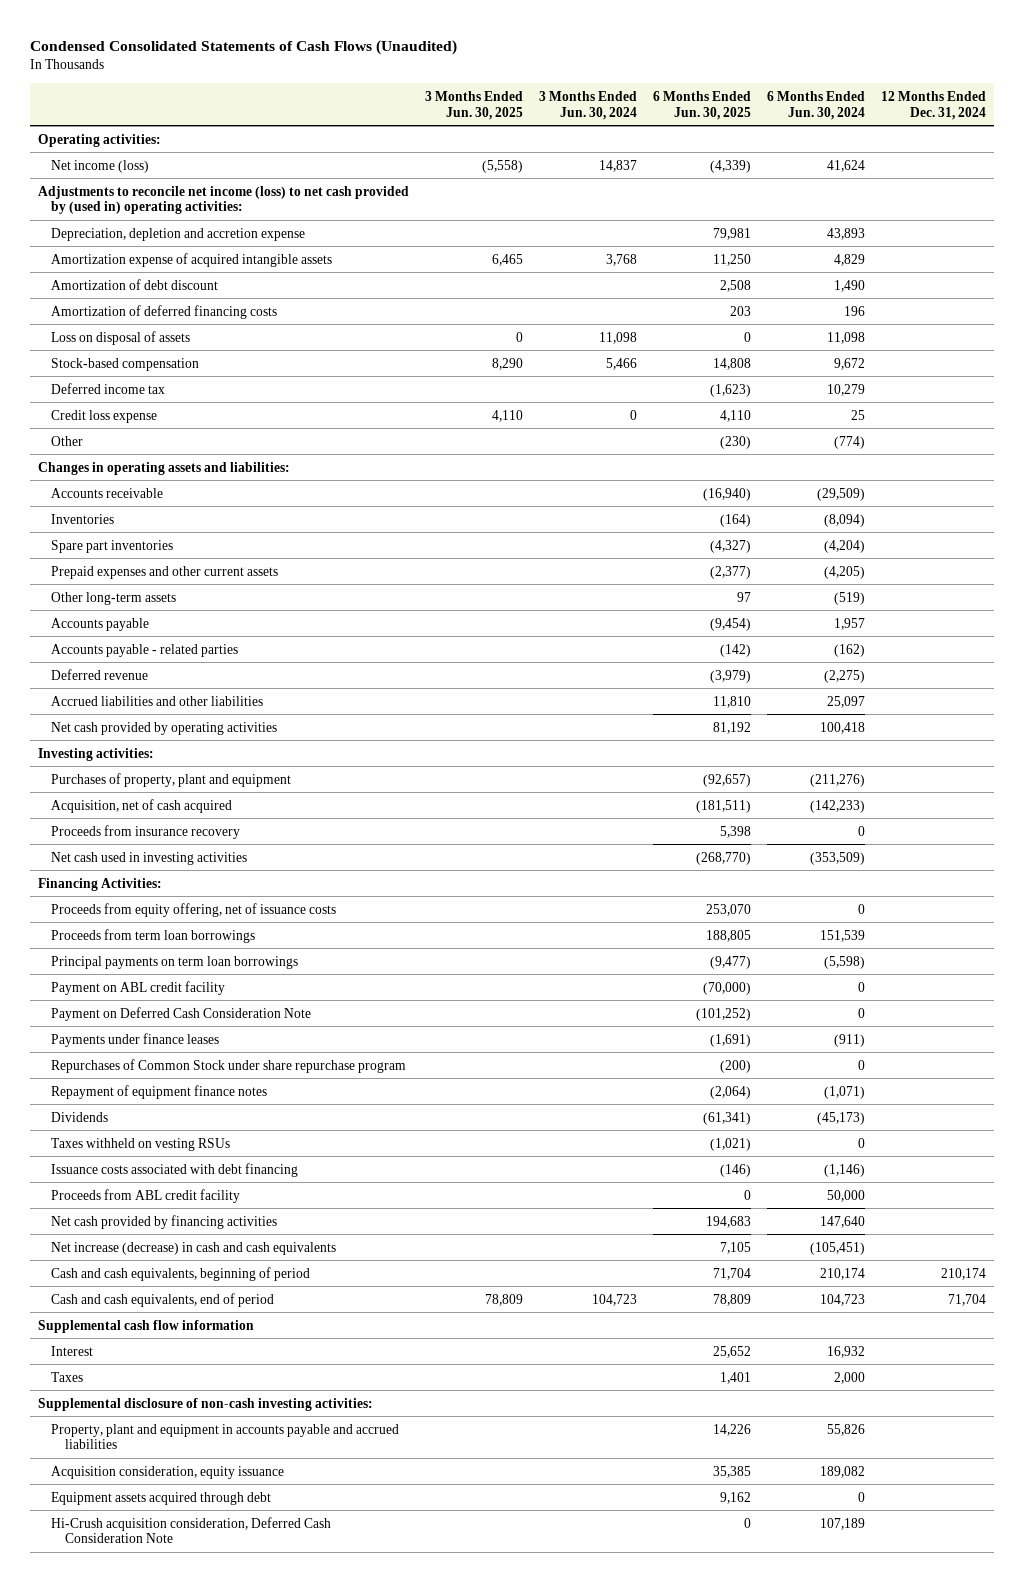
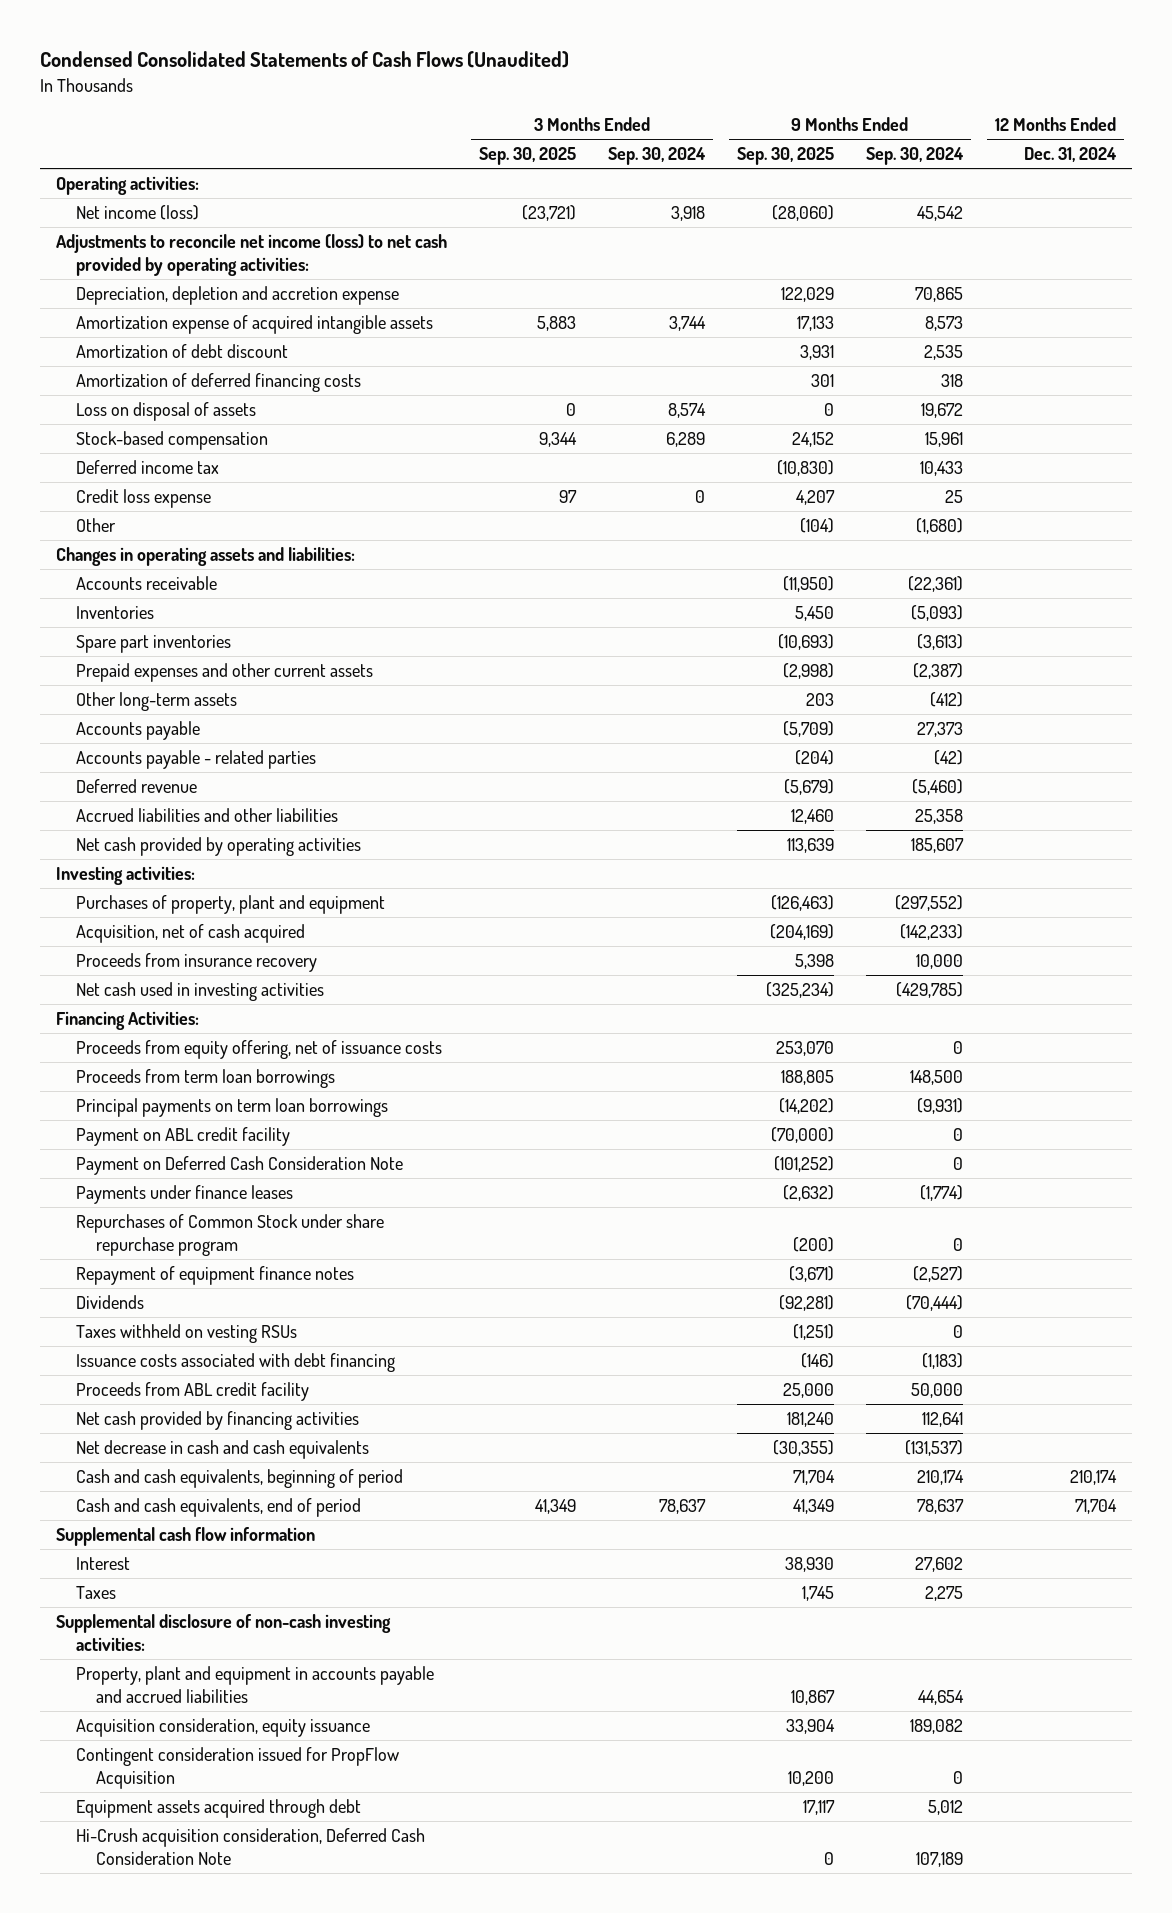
- | 3 Months Ended Jun. 30, 2025 | 3 Months Ended Jun. 30, 2024 | 6 Months Ended Jun. 30, 2025 | 6 Months Ended Jun. 30, 2024 | 12 Months Ended Dec. 31, 2024
+ | 3 Months Ended Sep. 30, 2025 | 3 Months Ended Sep. 30, 2024 | 9 Months Ended Sep. 30, 2025 | 9 Months Ended Sep. 30, 2024 | 12 Months Ended Dec. 31, 2024
- Adjustments to reconcile net income (loss) to net cash provided by (used in) operating activities:
+ Adjustments to reconcile net income (loss) to net cash provided by operating activities:
- Net increase (decrease) in cash and cash equivalents | | | 7,105 | (105,451) |
+ Net decrease in cash and cash equivalents | | | (30,355) | (131,537) |
+ Contingent consideration issued for PropFlow Acquisition | | | 10,200 | 0 |

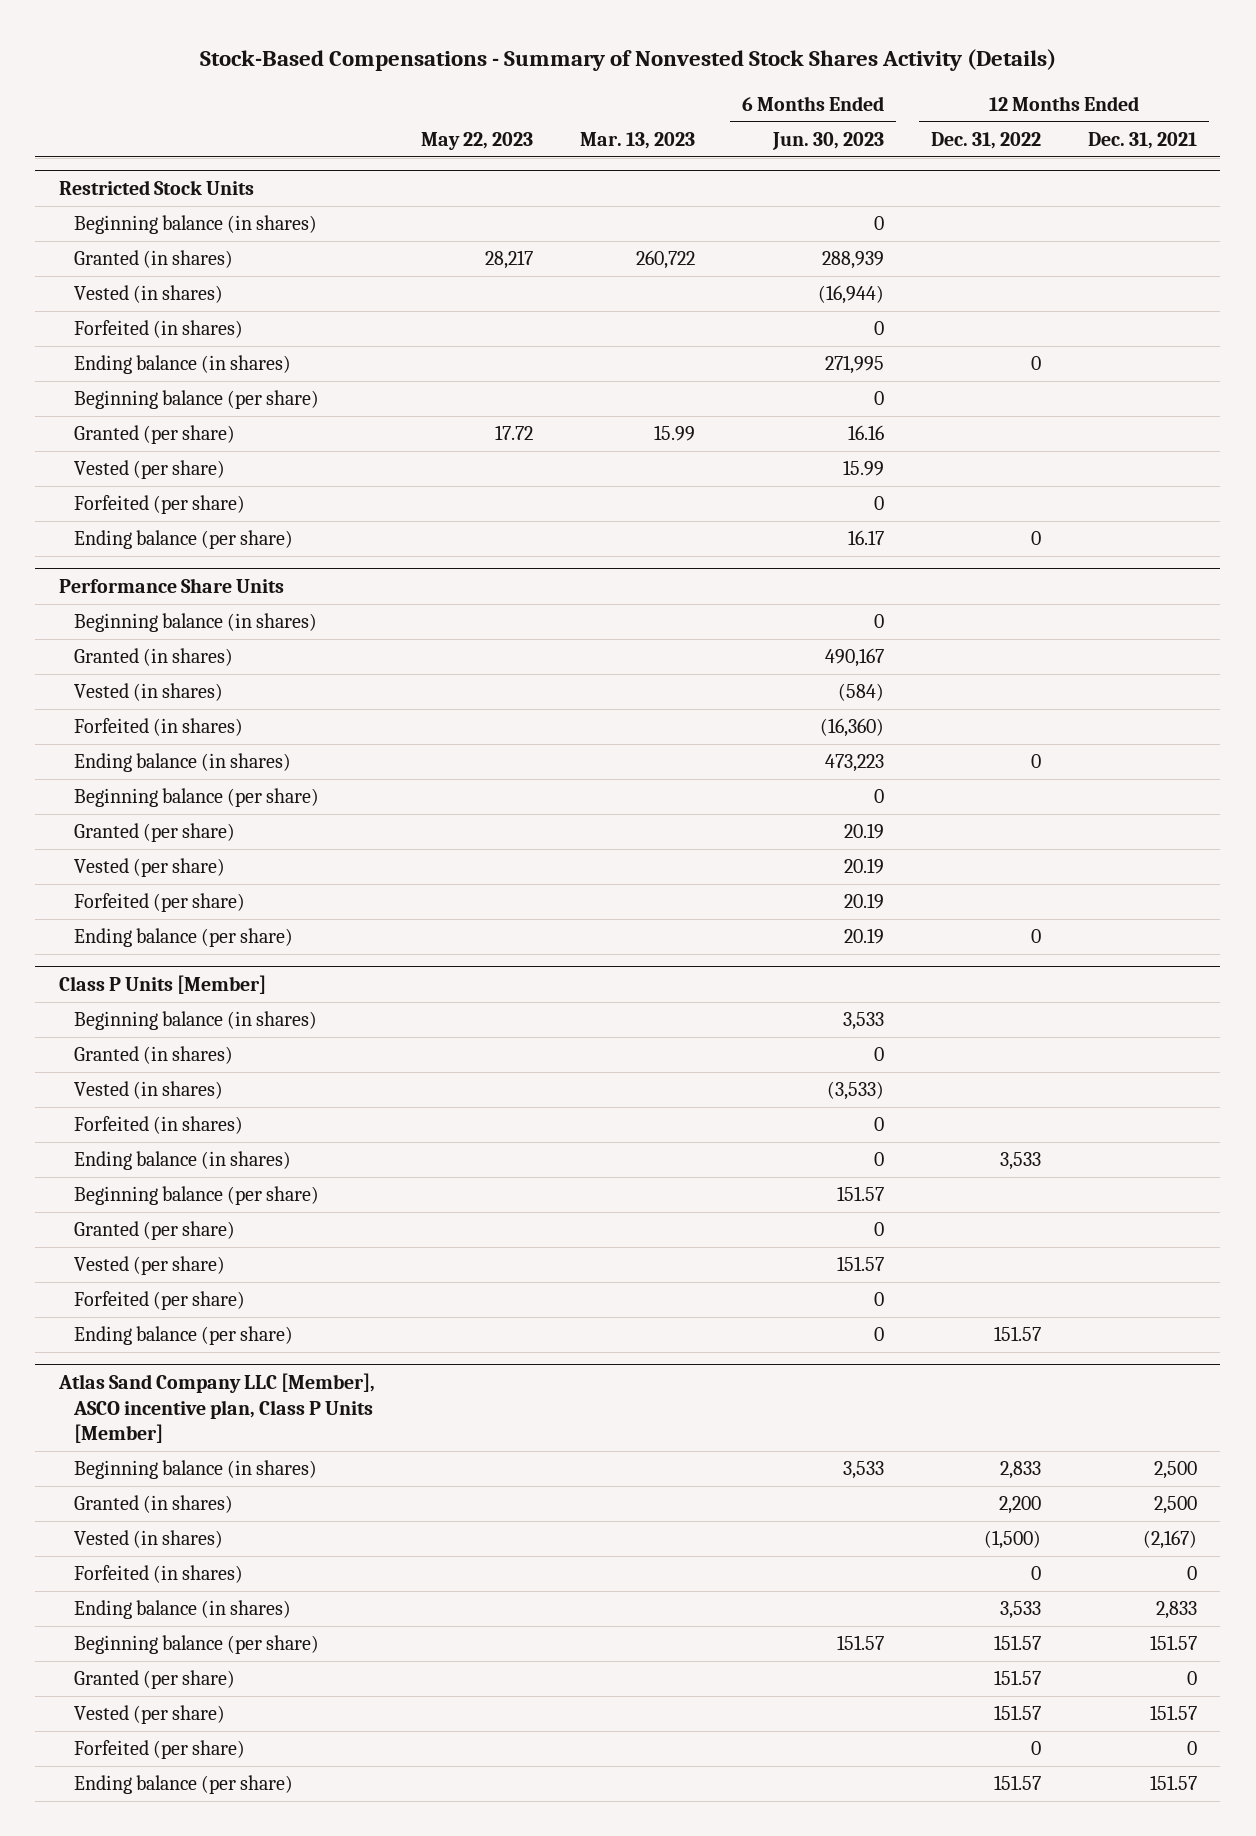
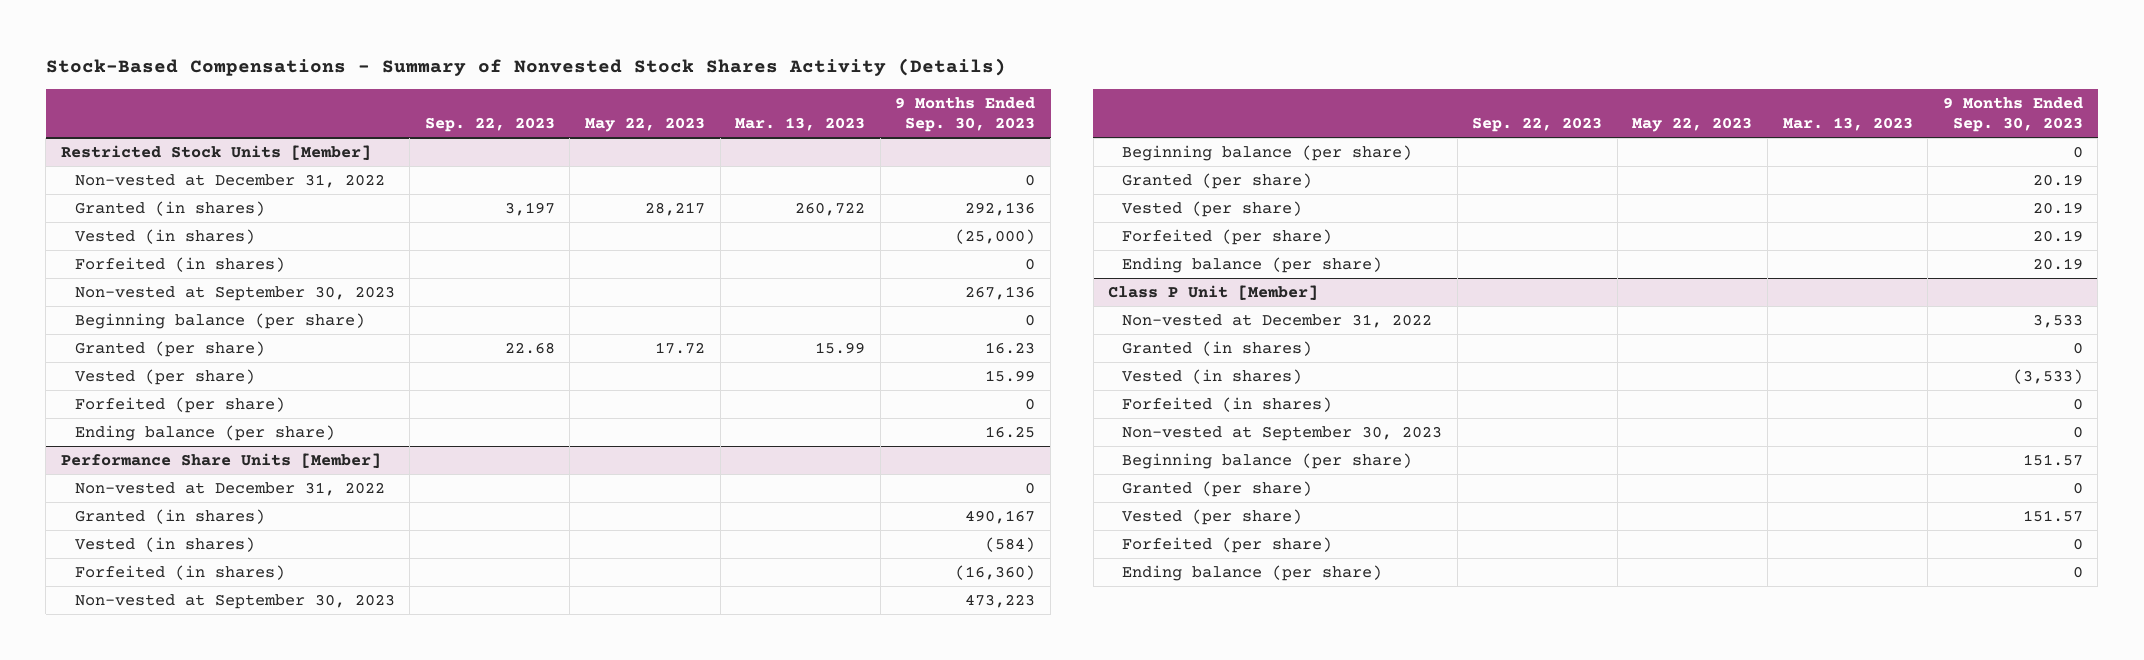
- | May 22, 2023 | Mar. 13, 2023 | 6 Months Ended Jun. 30, 2023 | 12 Months Ended Dec. 31, 2022 | 12 Months Ended Dec. 31, 2021
+ | Sep. 22, 2023 | May 22, 2023 | Mar. 13, 2023 | 9 Months Ended Sep. 30, 2023
- Restricted Stock Units
- Beginning balance (in shares) | | | 0 | |
+ Restricted Stock Units [Member]
+ Non-vested at December 31, 2022 | | | | 0
- Ending balance (in shares) | | | 271,995 | 0 |
+ Non-vested at September 30, 2023 | | | | 267,136
- Performance Share Units
- Beginning balance (in shares) | | | 0 | |
+ Performance Share Units [Member]
+ Non-vested at December 31, 2022 | | | | 0
- Ending balance (in shares) | | | 473,223 | 0 |
+ Non-vested at September 30, 2023 | | | | 473,223
- Class P Units [Member]
- Beginning balance (in shares) | | | 3,533 | |
+ Class P Unit [Member]
+ Non-vested at December 31, 2022 | | | | 3,533
- Ending balance (in shares) | | | 0 | 3,533 |
+ Non-vested at September 30, 2023 | | | | 0
- Atlas Sand Company LLC [Member], ASCO incentive plan, Class P Units [Member]
- Beginning balance (in shares) | | | 3,533 | 2,833 | 2,500
- Granted (in shares) | | | | 2,200 | 2,500
- Vested (in shares) | | | | (1,500) | (2,167)
- Forfeited (in shares) | | | | 0 | 0
- Ending balance (in shares) | | | | 3,533 | 2,833
- Beginning balance (per share) | | | 151.57 | 151.57 | 151.57
- Granted (per share) | | | | 151.57 | 0
- Vested (per share) | | | | 151.57 | 151.57
- Forfeited (per share) | | | | 0 | 0
- Ending balance (per share) | | | | 151.57 | 151.57

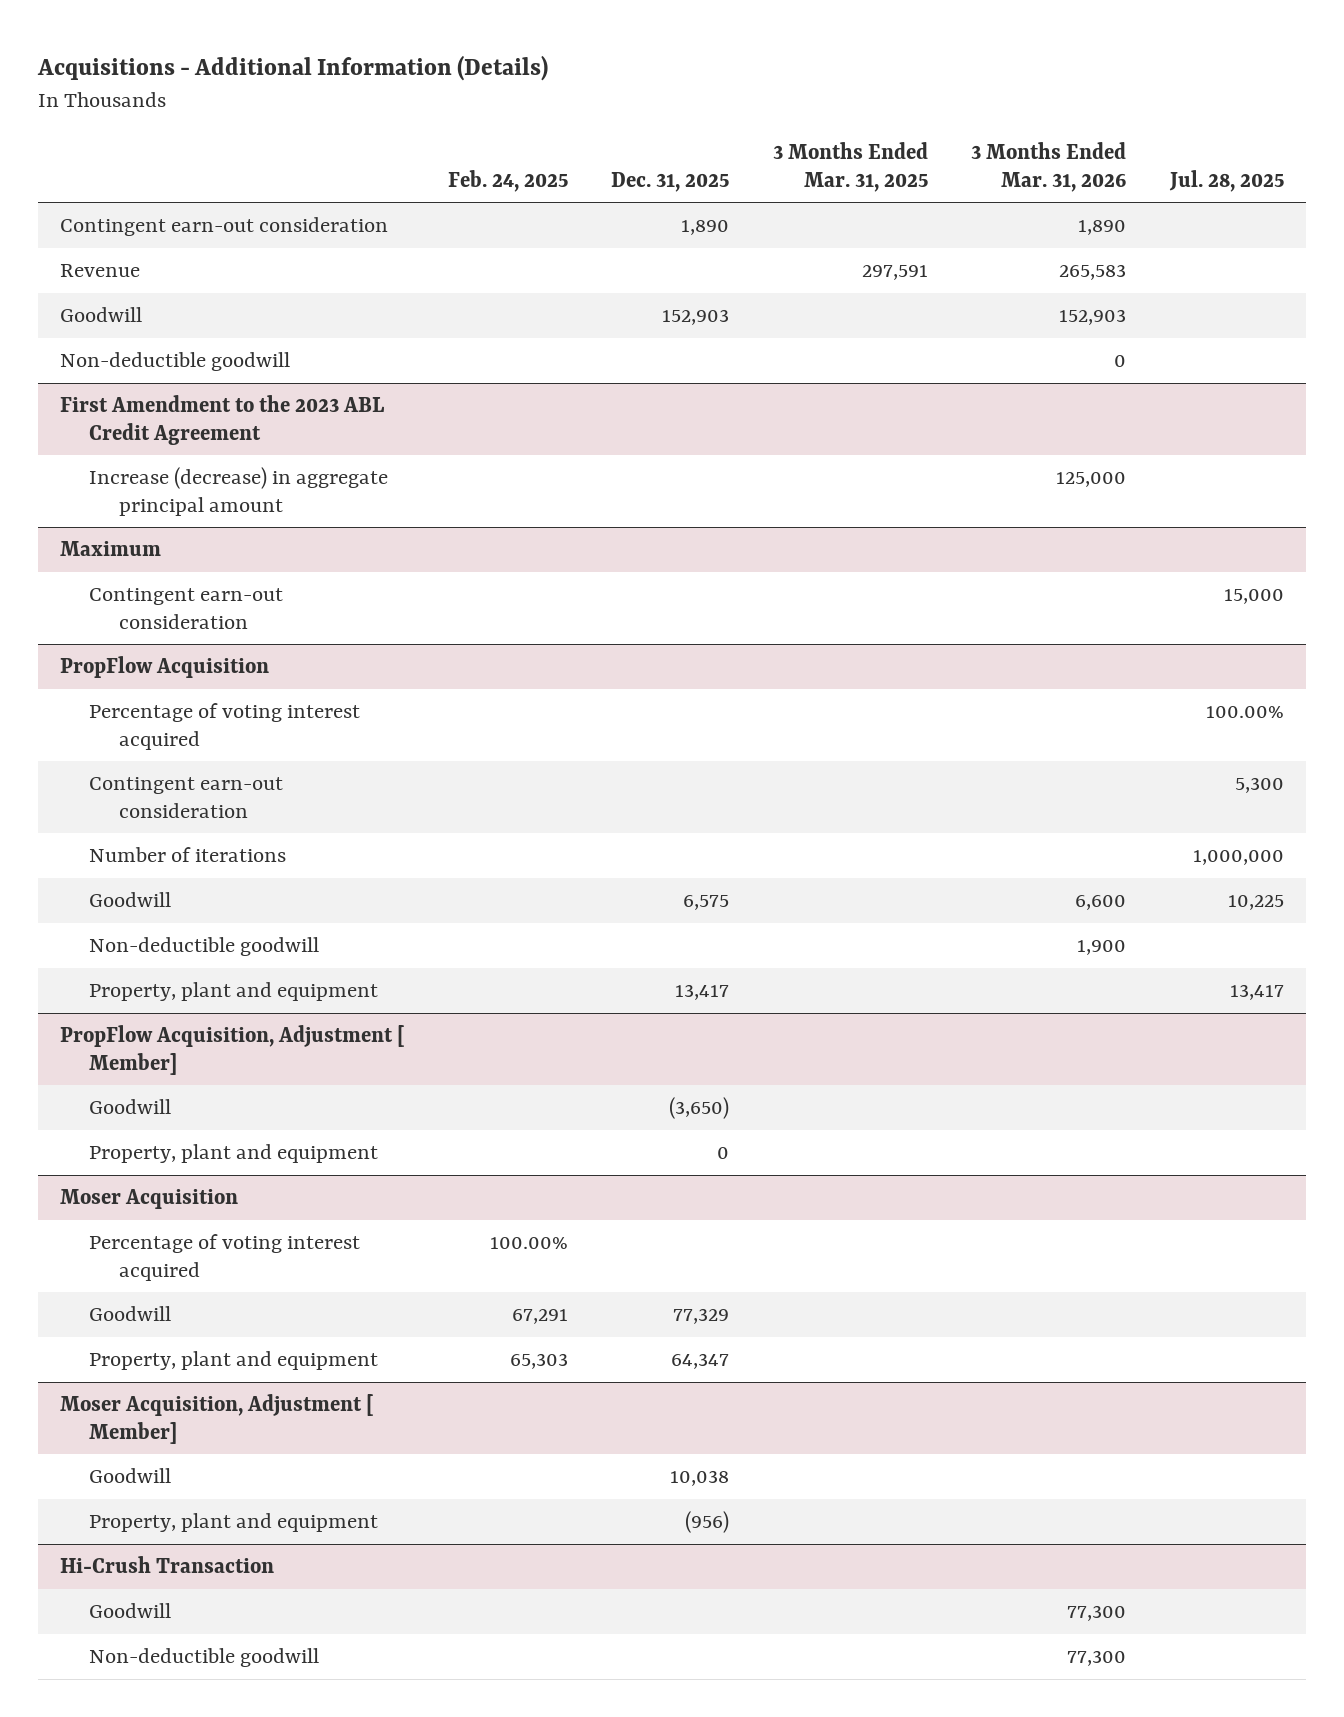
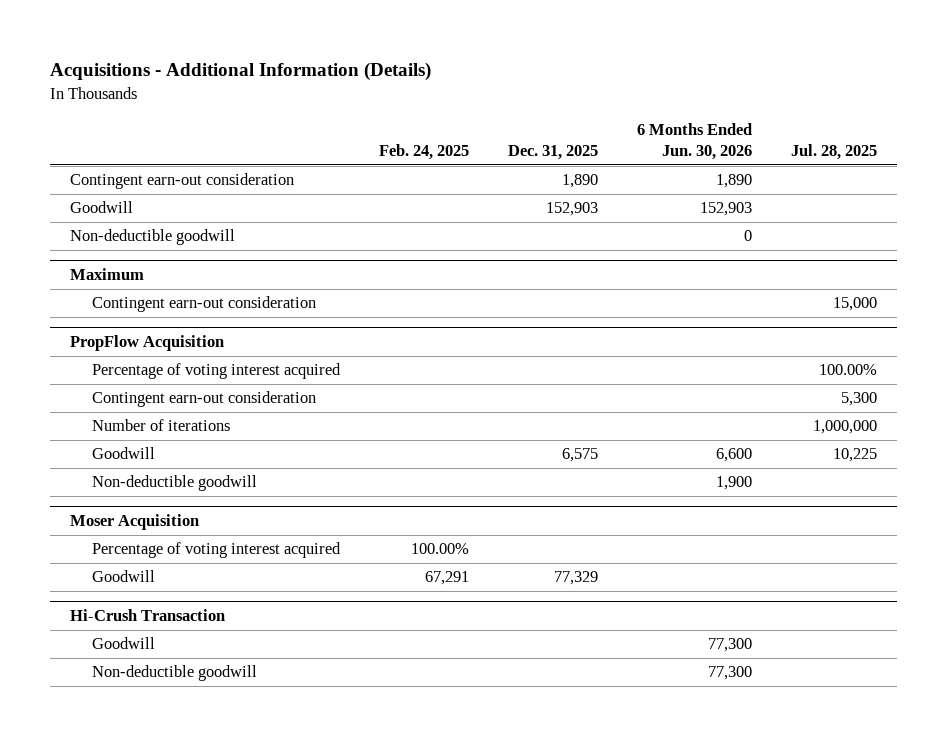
- | Feb. 24, 2025 | Dec. 31, 2025 | 3 Months Ended Mar. 31, 2025 | 3 Months Ended Mar. 31, 2026 | Jul. 28, 2025
+ | Feb. 24, 2025 | Dec. 31, 2025 | 6 Months Ended Jun. 30, 2026 | Jul. 28, 2025
- Revenue | | | 297,591 | 265,583 |
- First Amendment to the 2023 ABL Credit Agreement
- Increase (decrease) in aggregate principal amount | | | | 125,000 |
@ PropFlow Acquisition
- Property, plant and equipment | | 13,417 | | | 13,417
- PropFlow Acquisition, Adjustment [ Member]
- Goodwill | | (3,650) | | |
- Property, plant and equipment | | 0 | | |
@ Moser Acquisition
- Property, plant and equipment | 65,303 | 64,347 | | |
- Moser Acquisition, Adjustment [ Member]
- Goodwill | | 10,038 | | |
- Property, plant and equipment | | (956) | | |

